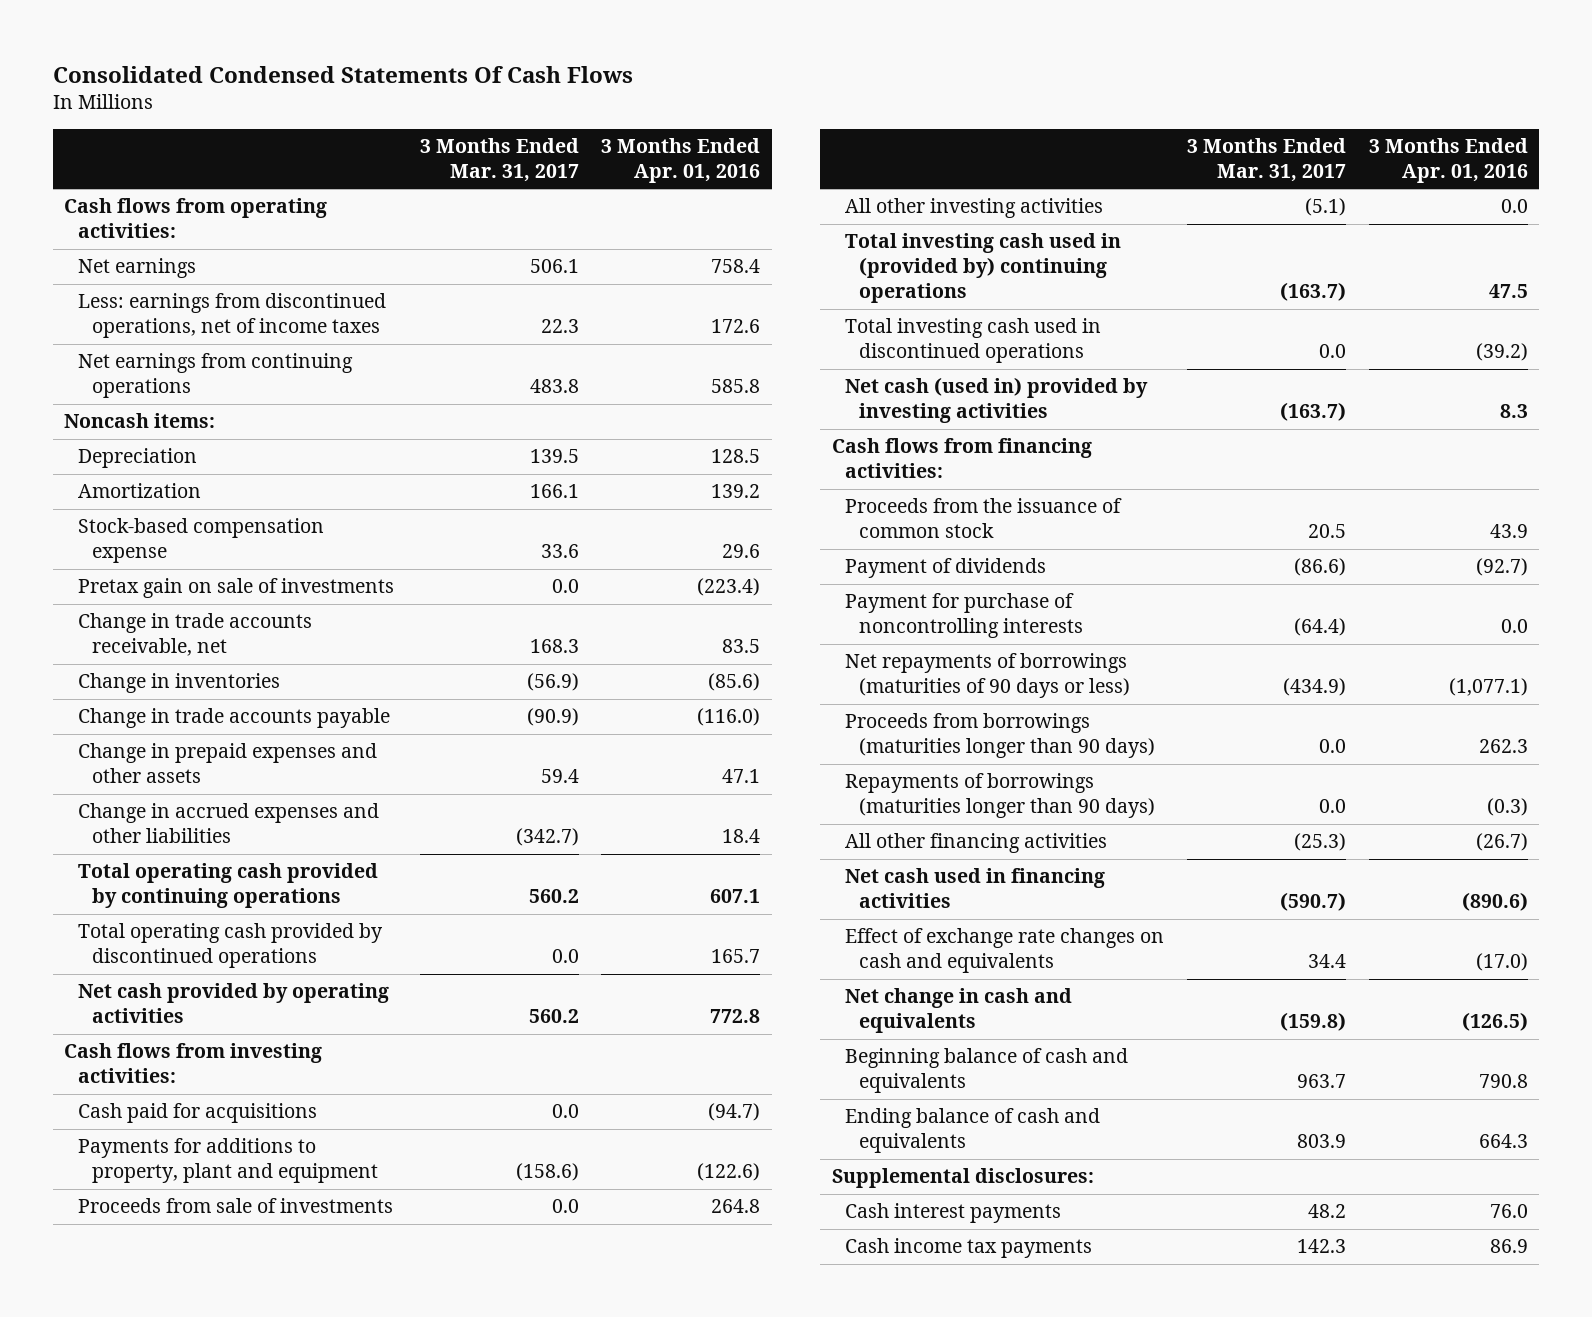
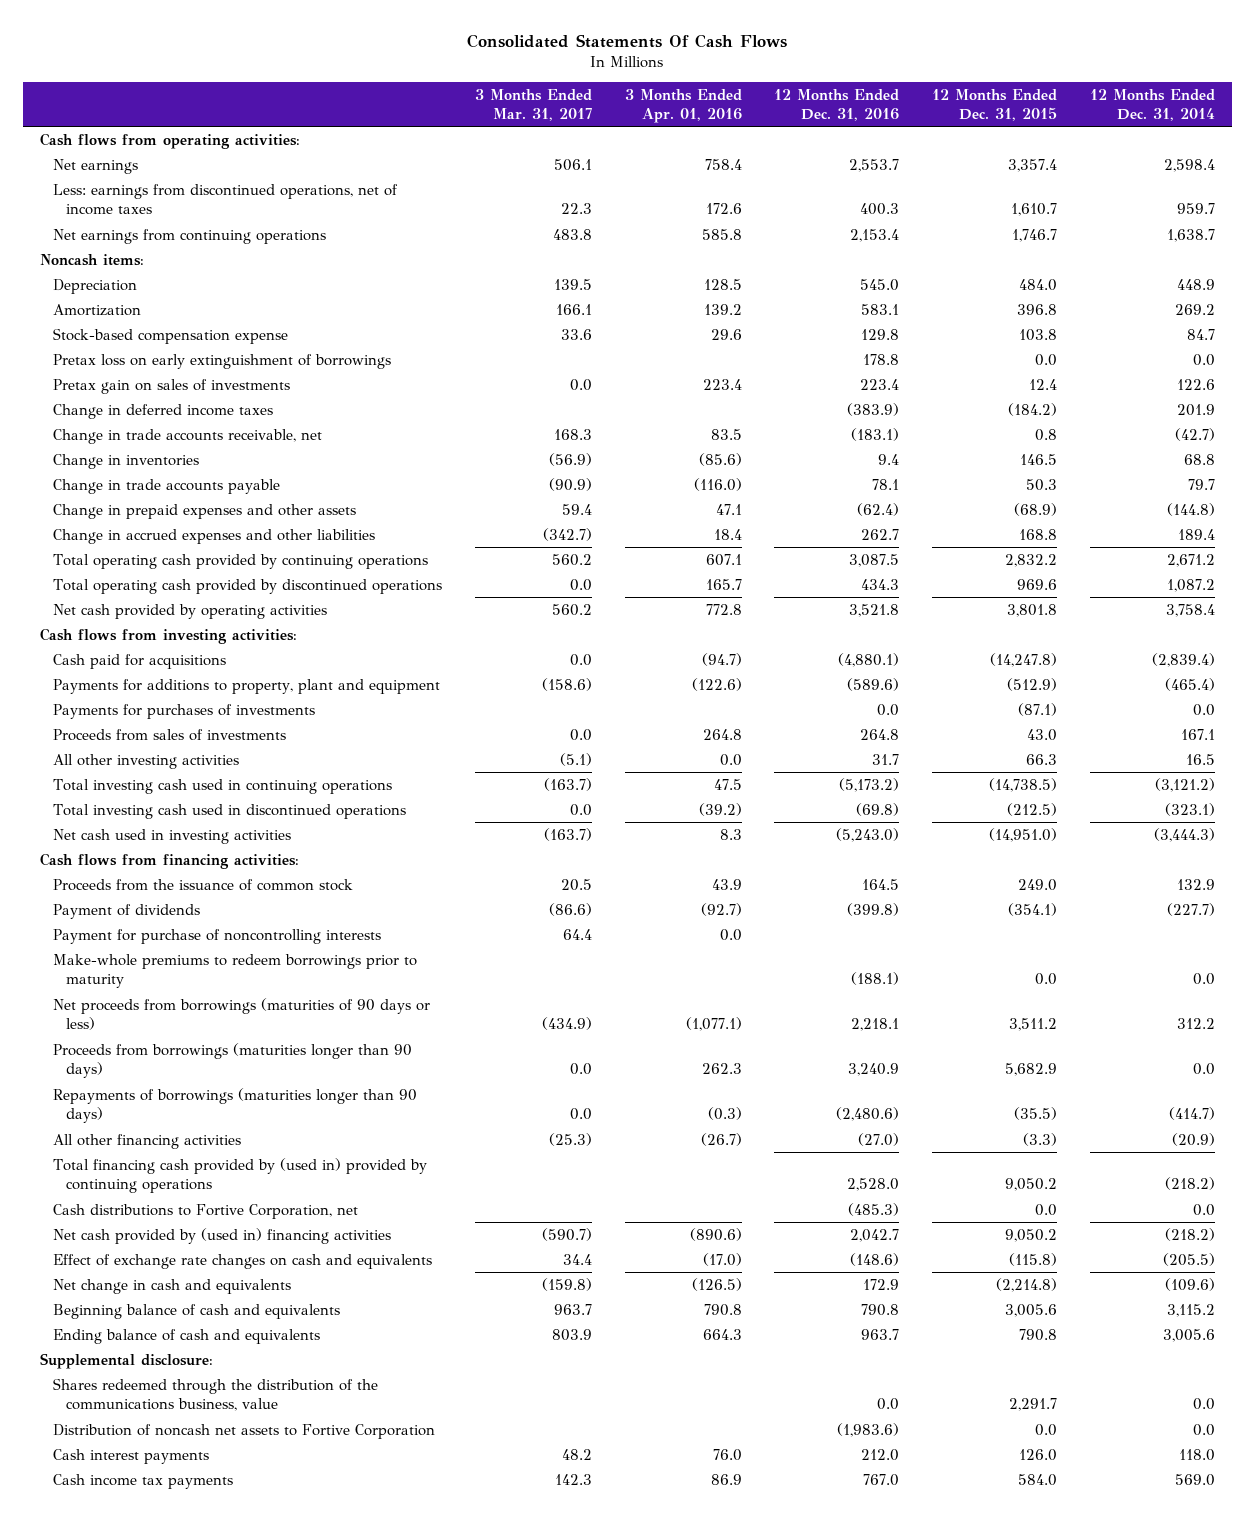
- Consolidated Condensed Statements Of Cash Flows
+ Consolidated Statements Of Cash Flows
- | 3 Months Ended Mar. 31, 2017 | 3 Months Ended Apr. 01, 2016
+ | 3 Months Ended Mar. 31, 2017 | 3 Months Ended Apr. 01, 2016 | 12 Months Ended Dec. 31, 2016 | 12 Months Ended Dec. 31, 2015 | 12 Months Ended Dec. 31, 2014
- Pretax gain on sale of investments | 0.0 | (223.4)
+ Pretax loss on early extinguishment of borrowings | | | 178.8 | 0.0 | 0.0
+ Pretax gain on sales of investments | 0.0 | 223.4 | 223.4 | 12.4 | 122.6
+ Change in deferred income taxes | | | (383.9) | (184.2) | 201.9
- Proceeds from sale of investments | 0.0 | 264.8
+ Payments for purchases of investments | | | 0.0 | (87.1) | 0.0
+ Proceeds from sales of investments | 0.0 | 264.8 | 264.8 | 43.0 | 167.1
- Total investing cash used in (provided by) continuing operations | (163.7) | 47.5
+ Total investing cash used in continuing operations | (163.7) | 47.5 | (5,173.2) | (14,738.5) | (3,121.2)
- Net cash (used in) provided by investing activities | (163.7) | 8.3
+ Net cash used in investing activities | (163.7) | 8.3 | (5,243.0) | (14,951.0) | (3,444.3)
- Payment for purchase of noncontrolling interests | (64.4) | 0.0
- Net repayments of borrowings (maturities of 90 days or less) | (434.9) | (1,077.1)
+ Payment for purchase of noncontrolling interests | 64.4 | 0.0 | | |
+ Make-whole premiums to redeem borrowings prior to maturity | | | (188.1) | 0.0 | 0.0
+ Net proceeds from borrowings (maturities of 90 days or less) | (434.9) | (1,077.1) | 2,218.1 | 3,511.2 | 312.2
- Net cash used in financing activities | (590.7) | (890.6)
+ Total financing cash provided by (used in) provided by continuing operations | | | 2,528.0 | 9,050.2 | (218.2)
+ Cash distributions to Fortive Corporation, net | | | (485.3) | 0.0 | 0.0
+ Net cash provided by (used in) financing activities | (590.7) | (890.6) | 2,042.7 | 9,050.2 | (218.2)
- Supplemental disclosures:
+ Supplemental disclosure:
+ Shares redeemed through the distribution of the communications business, value | | | 0.0 | 2,291.7 | 0.0
+ Distribution of noncash net assets to Fortive Corporation | | | (1,983.6) | 0.0 | 0.0

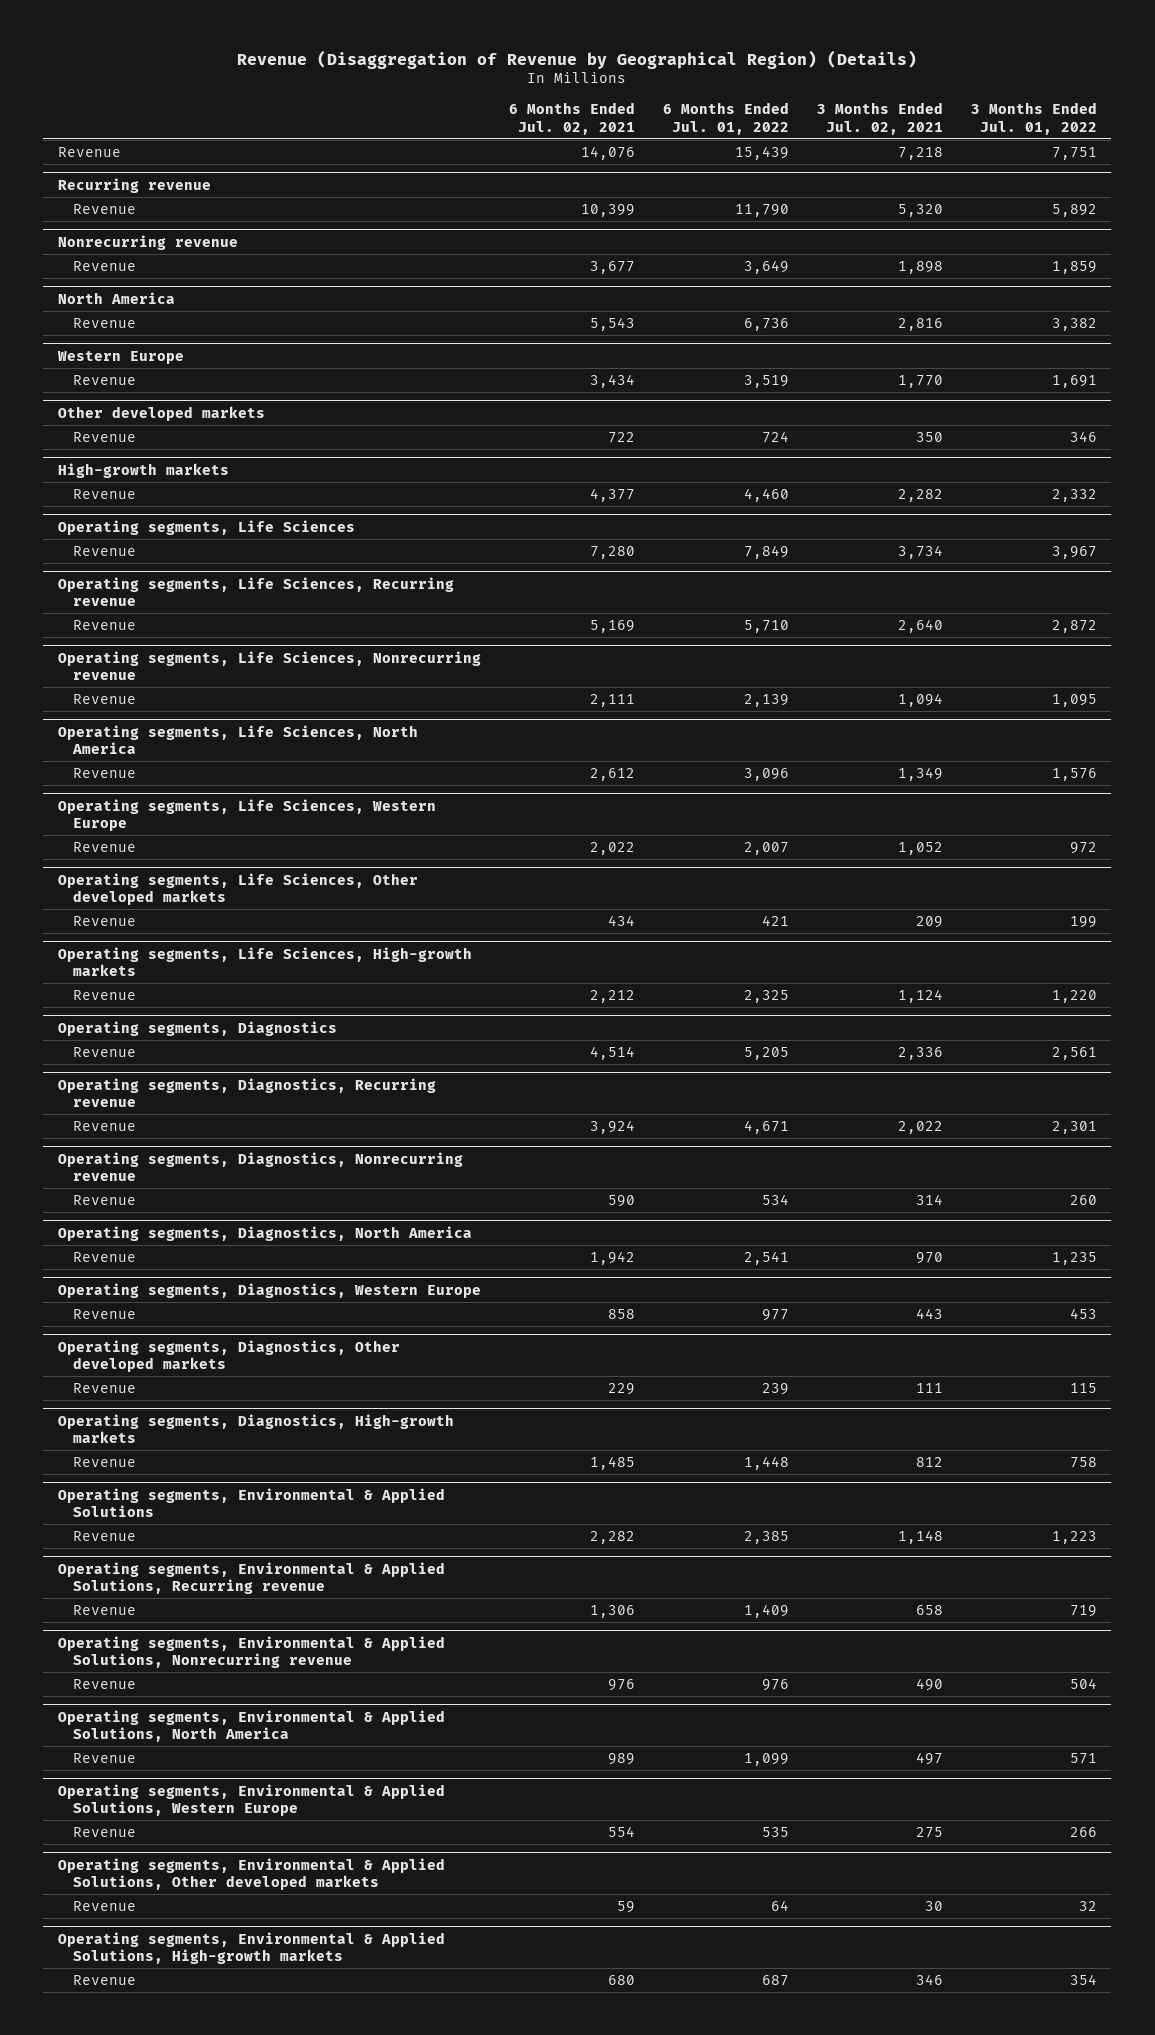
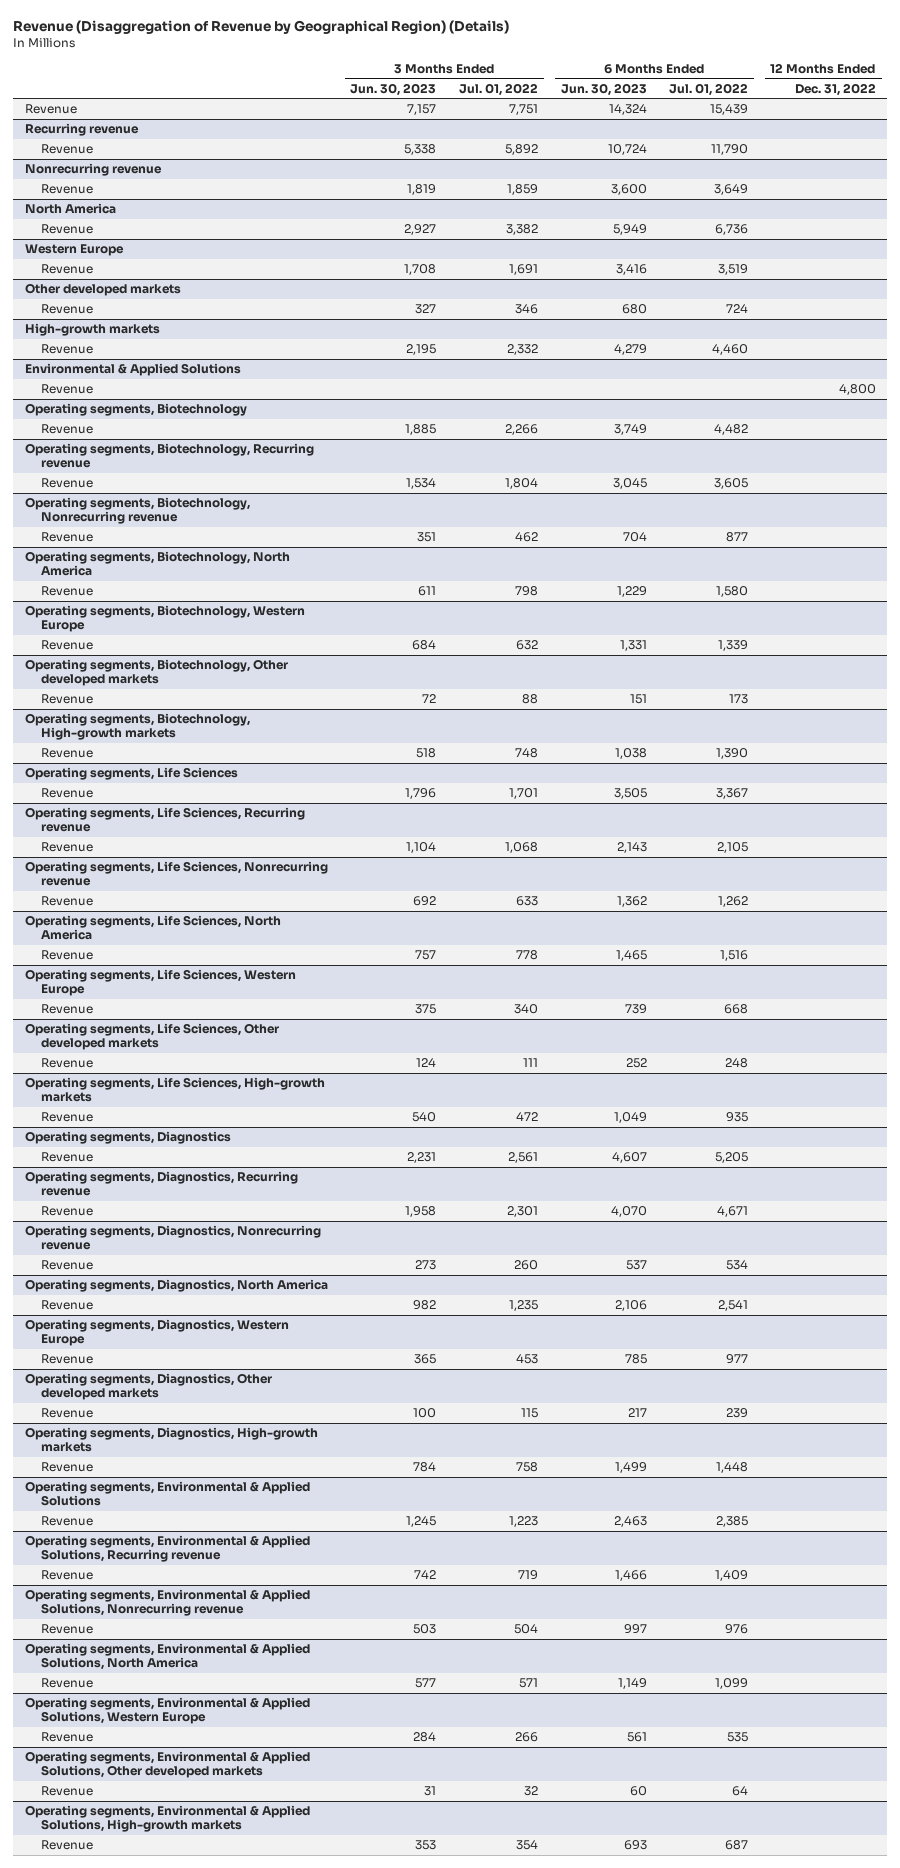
- | 6 Months Ended Jul. 02, 2021 | 6 Months Ended Jul. 01, 2022 | 3 Months Ended Jul. 02, 2021 | 3 Months Ended Jul. 01, 2022
+ | 3 Months Ended Jun. 30, 2023 | 3 Months Ended Jul. 01, 2022 | 6 Months Ended Jun. 30, 2023 | 6 Months Ended Jul. 01, 2022 | 12 Months Ended Dec. 31, 2022
+ Environmental & Applied Solutions
+ Revenue | | | | | 4,800
+ Operating segments, Biotechnology
+ Revenue | 1,885 | 2,266 | 3,749 | 4,482 |
+ Operating segments, Biotechnology, Recurring revenue
+ Revenue | 1,534 | 1,804 | 3,045 | 3,605 |
+ Operating segments, Biotechnology, Nonrecurring revenue
+ Revenue | 351 | 462 | 704 | 877 |
+ Operating segments, Biotechnology, North America
+ Revenue | 611 | 798 | 1,229 | 1,580 |
+ Operating segments, Biotechnology, Western Europe
+ Revenue | 684 | 632 | 1,331 | 1,339 |
+ Operating segments, Biotechnology, Other developed markets
+ Revenue | 72 | 88 | 151 | 173 |
+ Operating segments, Biotechnology, High-growth markets
+ Revenue | 518 | 748 | 1,038 | 1,390 |
@ Operating segments, Life Sciences
- Revenue | 7,280 | 7,849 | 3,734 | 3,967
+ Revenue | 1,796 | 1,701 | 3,505 | 3,367 |
@ Operating segments, Life Sciences, Recurring revenue
- Revenue | 5,169 | 5,710 | 2,640 | 2,872
+ Revenue | 1,104 | 1,068 | 2,143 | 2,105 |
@ Operating segments, Life Sciences, Nonrecurring revenue
- Revenue | 2,111 | 2,139 | 1,094 | 1,095
+ Revenue | 692 | 633 | 1,362 | 1,262 |
@ Operating segments, Life Sciences, North America
- Revenue | 2,612 | 3,096 | 1,349 | 1,576
+ Revenue | 757 | 778 | 1,465 | 1,516 |
@ Operating segments, Life Sciences, Western Europe
- Revenue | 2,022 | 2,007 | 1,052 | 972
+ Revenue | 375 | 340 | 739 | 668 |
@ Operating segments, Life Sciences, Other developed markets
- Revenue | 434 | 421 | 209 | 199
+ Revenue | 124 | 111 | 252 | 248 |
@ Operating segments, Life Sciences, High-growth markets
- Revenue | 2,212 | 2,325 | 1,124 | 1,220
+ Revenue | 540 | 472 | 1,049 | 935 |

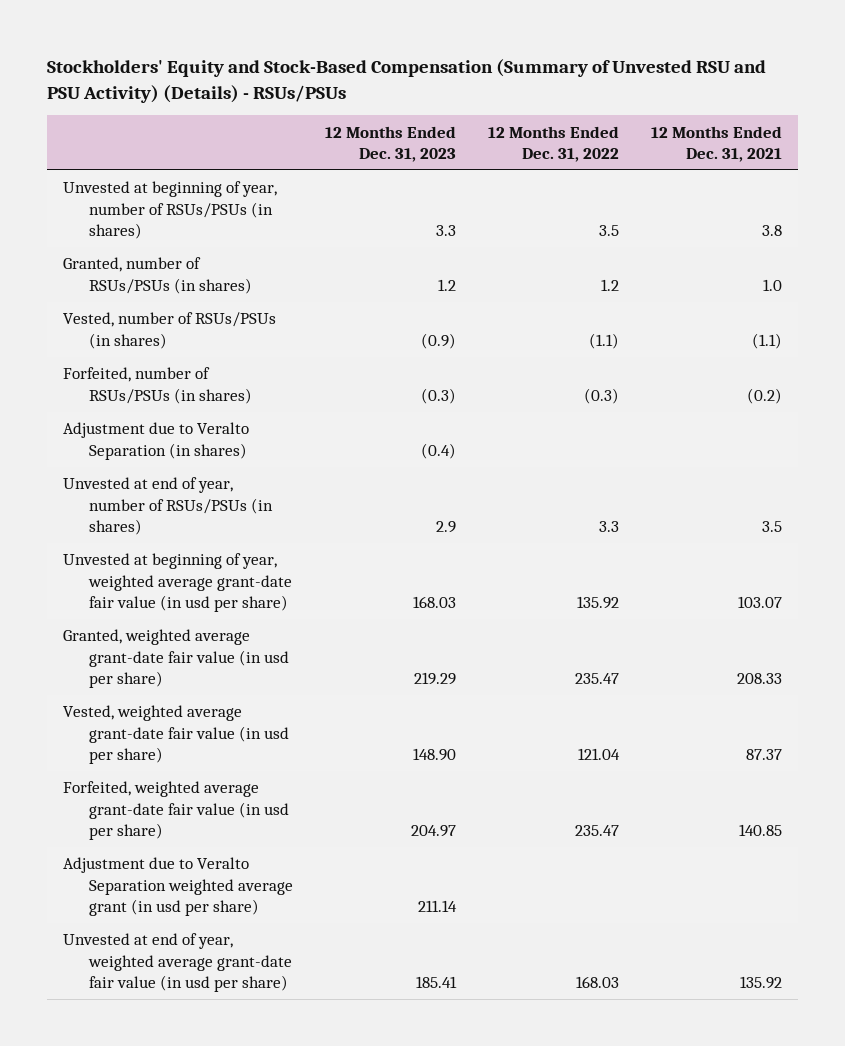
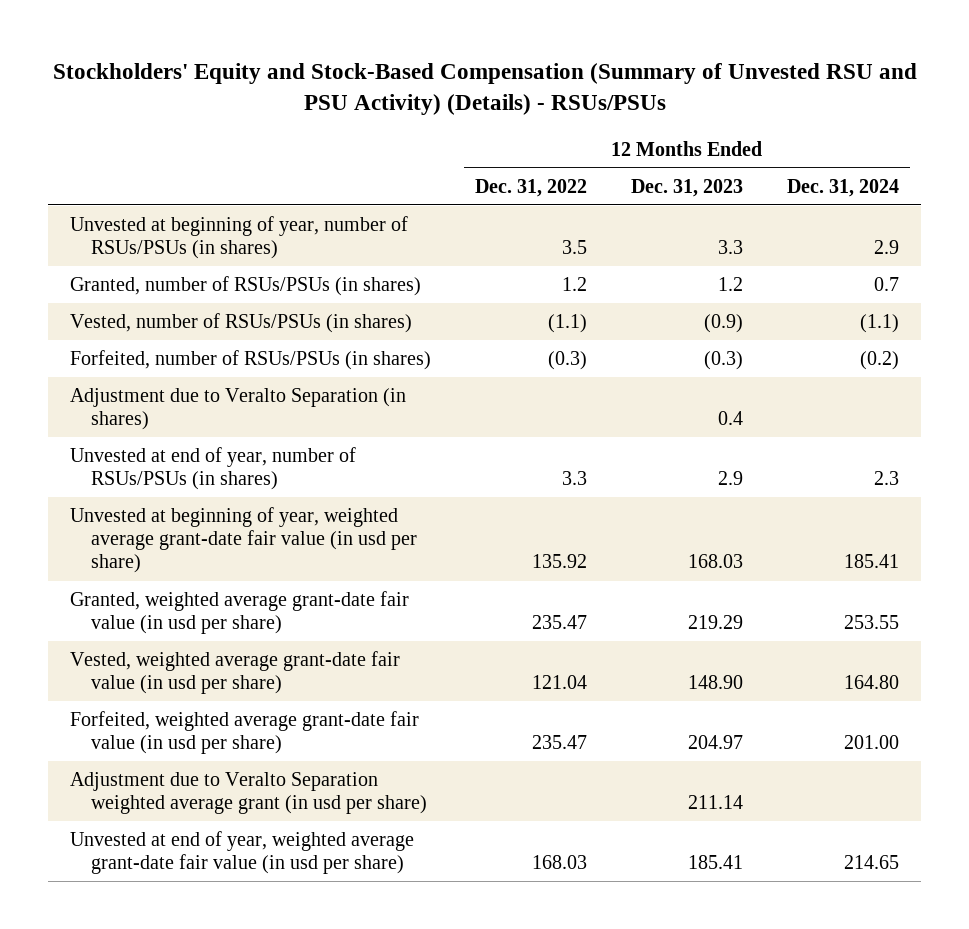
- | 12 Months Ended Dec. 31, 2023 | 12 Months Ended Dec. 31, 2022 | 12 Months Ended Dec. 31, 2021
+ | 12 Months Ended Dec. 31, 2022 | 12 Months Ended Dec. 31, 2023 | 12 Months Ended Dec. 31, 2024
- Adjustment due to Veralto Separation (in shares) | (0.4) | |
+ Adjustment due to Veralto Separation (in shares) | | 0.4 |

